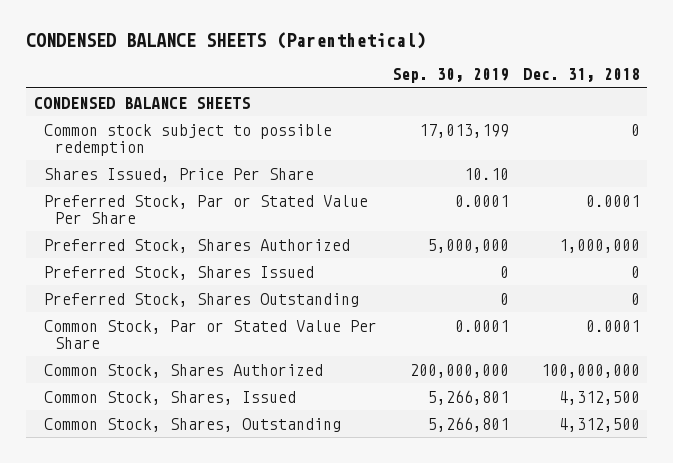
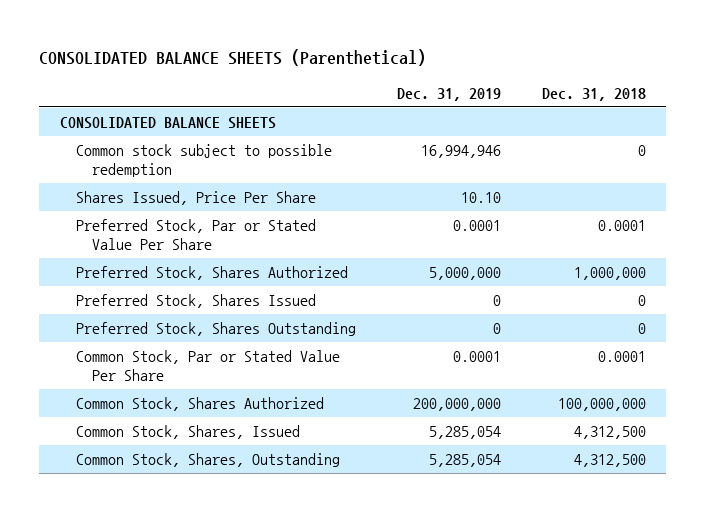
- CONDENSED BALANCE SHEETS (Parenthetical)
+ CONSOLIDATED BALANCE SHEETS (Parenthetical)
- | Sep. 30, 2019 | Dec. 31, 2018
+ | Dec. 31, 2019 | Dec. 31, 2018
- CONDENSED BALANCE SHEETS
+ CONSOLIDATED BALANCE SHEETS

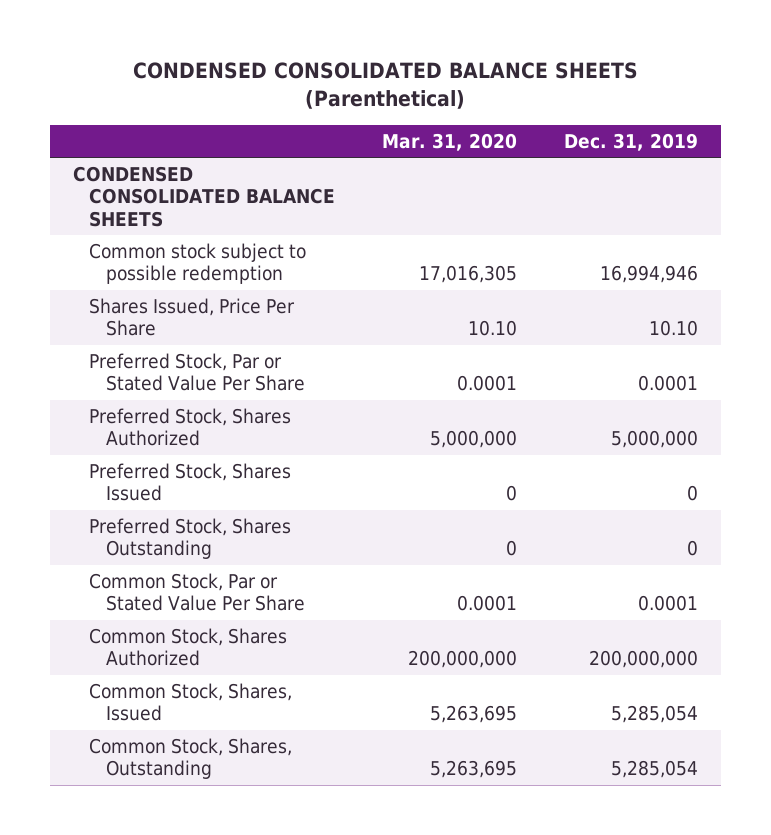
- CONSOLIDATED BALANCE SHEETS (Parenthetical)
+ CONDENSED CONSOLIDATED BALANCE SHEETS (Parenthetical)
- | Dec. 31, 2019 | Dec. 31, 2018
+ | Mar. 31, 2020 | Dec. 31, 2019
- CONSOLIDATED BALANCE SHEETS
+ CONDENSED CONSOLIDATED BALANCE SHEETS

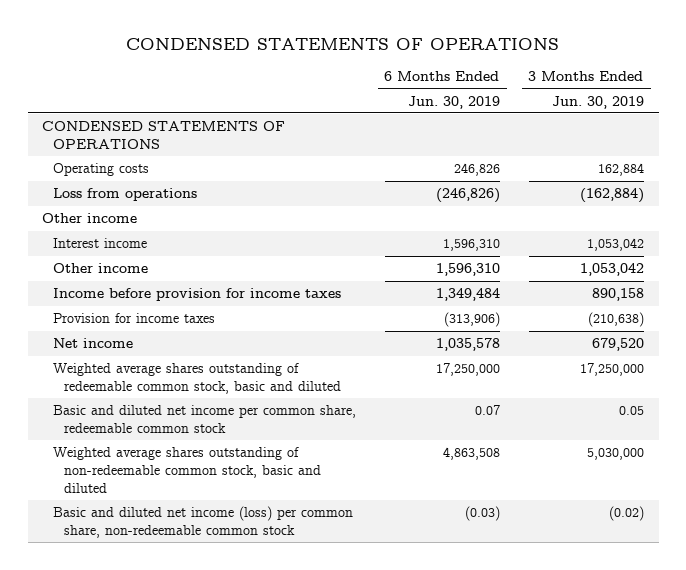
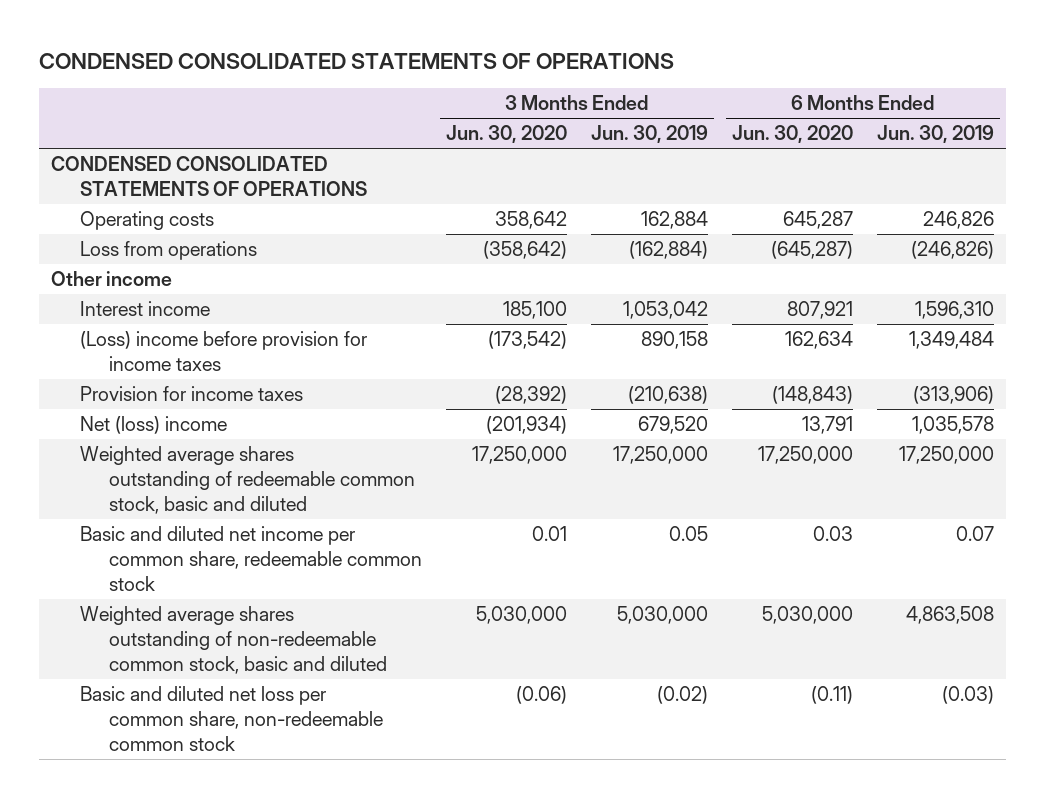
- CONDENSED STATEMENTS OF OPERATIONS
+ CONDENSED CONSOLIDATED STATEMENTS OF OPERATIONS
- | 6 Months Ended Jun. 30, 2019 | 3 Months Ended Jun. 30, 2019
+ | 3 Months Ended Jun. 30, 2020 | 3 Months Ended Jun. 30, 2019 | 6 Months Ended Jun. 30, 2020 | 6 Months Ended Jun. 30, 2019
- CONDENSED STATEMENTS OF OPERATIONS
+ CONDENSED CONSOLIDATED STATEMENTS OF OPERATIONS
- Other income | 1,596,310 | 1,053,042
- Income before provision for income taxes | 1,349,484 | 890,158
+ (Loss) income before provision for income taxes | (173,542) | 890,158 | 162,634 | 1,349,484
- Net income | 1,035,578 | 679,520
+ Net (loss) income | (201,934) | 679,520 | 13,791 | 1,035,578
- Basic and diluted net income (loss) per common share, non-redeemable common stock | (0.03) | (0.02)
+ Basic and diluted net loss per common share, non-redeemable common stock | (0.06) | (0.02) | (0.11) | (0.03)

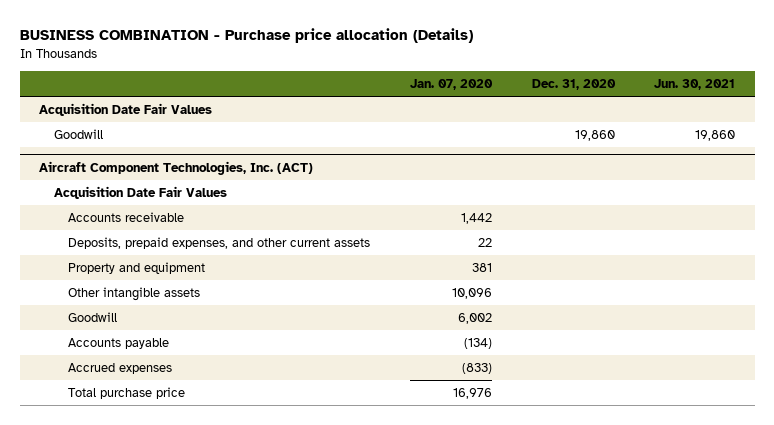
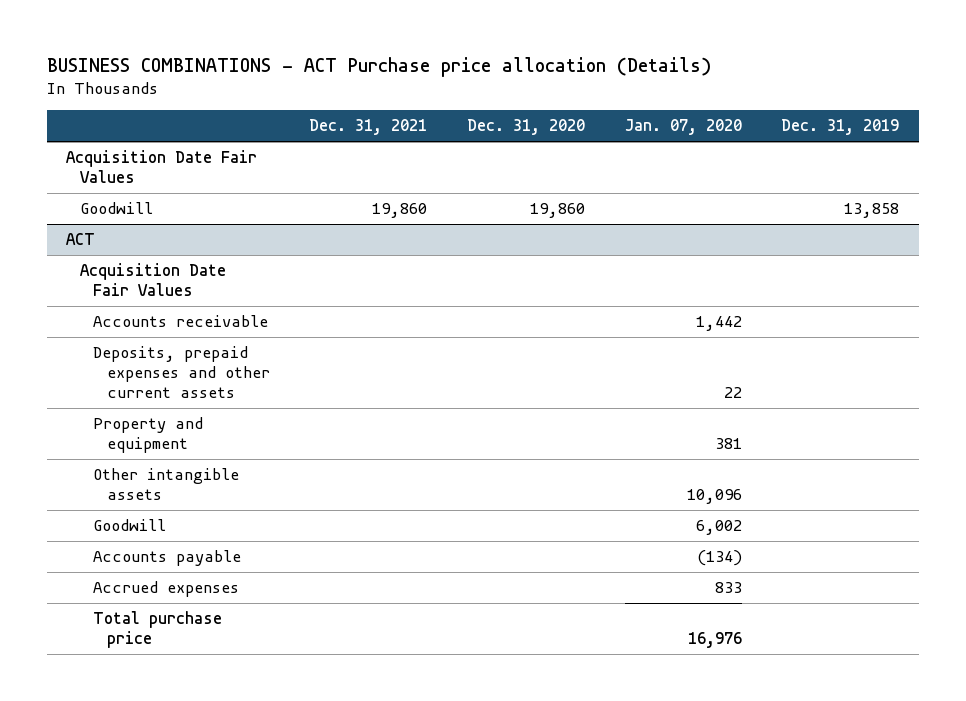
- BUSINESS COMBINATION - Purchase price allocation (Details)
+ BUSINESS COMBINATIONS - ACT Purchase price allocation (Details)
- | Jan. 07, 2020 | Dec. 31, 2020 | Jun. 30, 2021
+ | Dec. 31, 2021 | Dec. 31, 2020 | Jan. 07, 2020 | Dec. 31, 2019
- Aircraft Component Technologies, Inc. (ACT)
+ ACT
- Deposits, prepaid expenses, and other current assets | 22 | |
+ Deposits, prepaid expenses and other current assets | | | 22 |
- Accrued expenses | (833) | |
+ Accrued expenses | | | 833 |

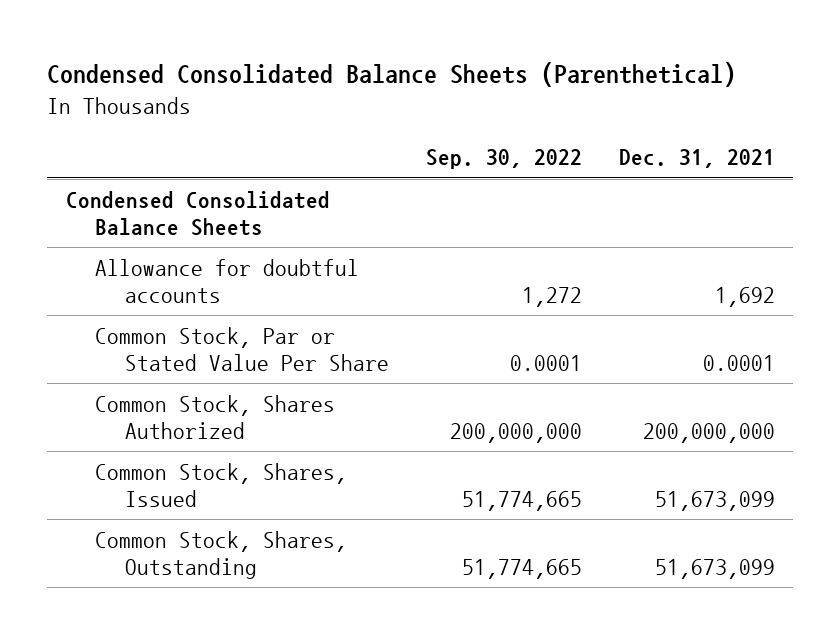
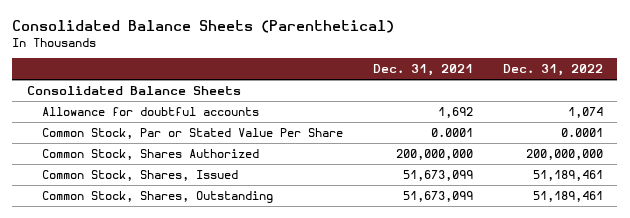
- Condensed Consolidated Balance Sheets (Parenthetical)
+ Consolidated Balance Sheets (Parenthetical)
- | Sep. 30, 2022 | Dec. 31, 2021
+ | Dec. 31, 2021 | Dec. 31, 2022
- Condensed Consolidated Balance Sheets
+ Consolidated Balance Sheets

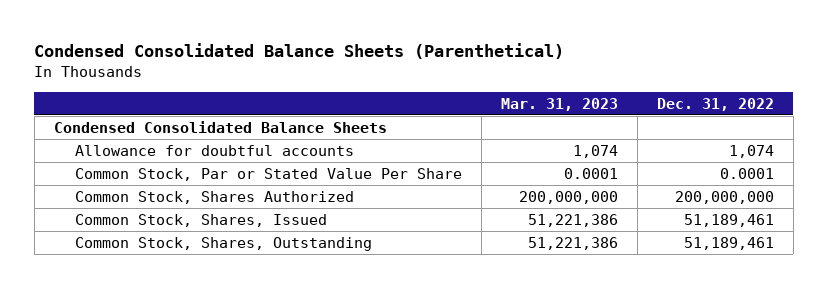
- Consolidated Balance Sheets (Parenthetical)
+ Condensed Consolidated Balance Sheets (Parenthetical)
- | Dec. 31, 2021 | Dec. 31, 2022
+ | Mar. 31, 2023 | Dec. 31, 2022
- Consolidated Balance Sheets
+ Condensed Consolidated Balance Sheets

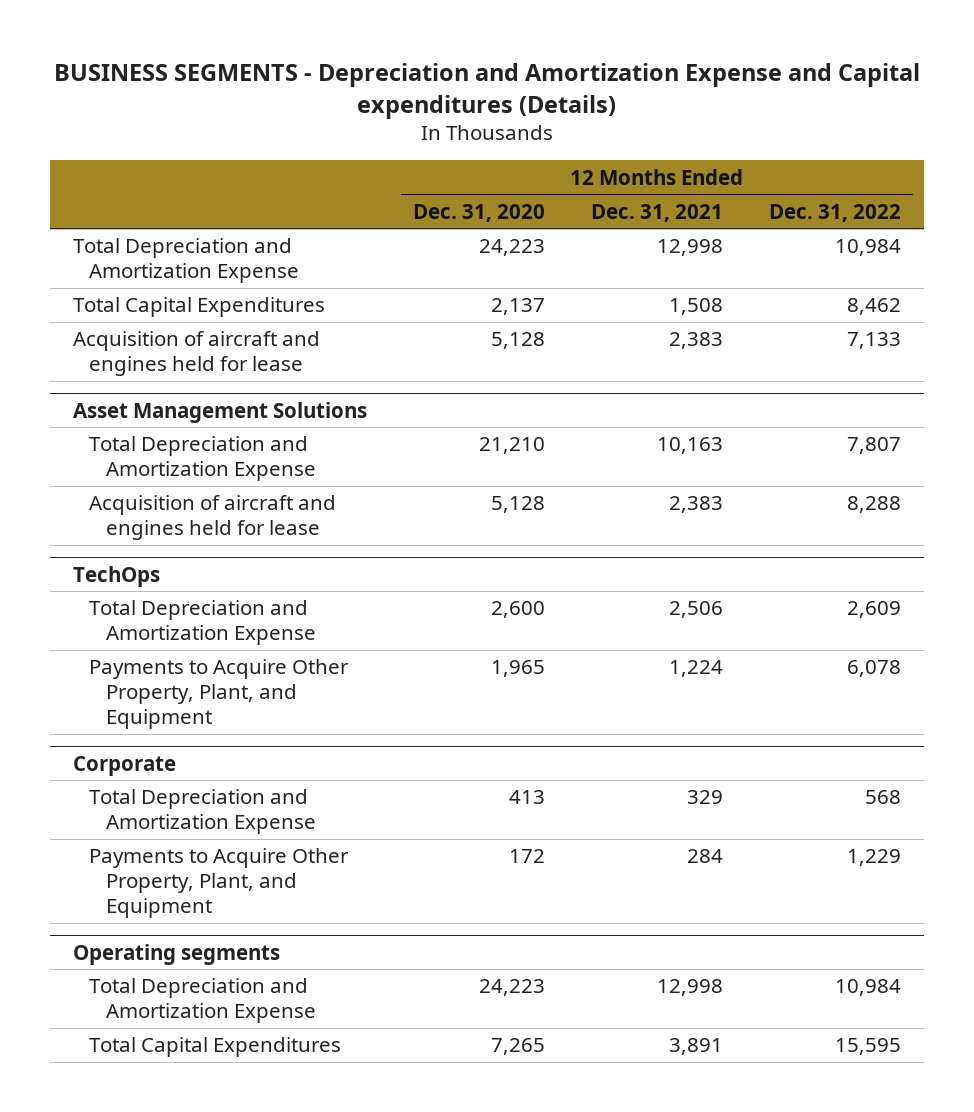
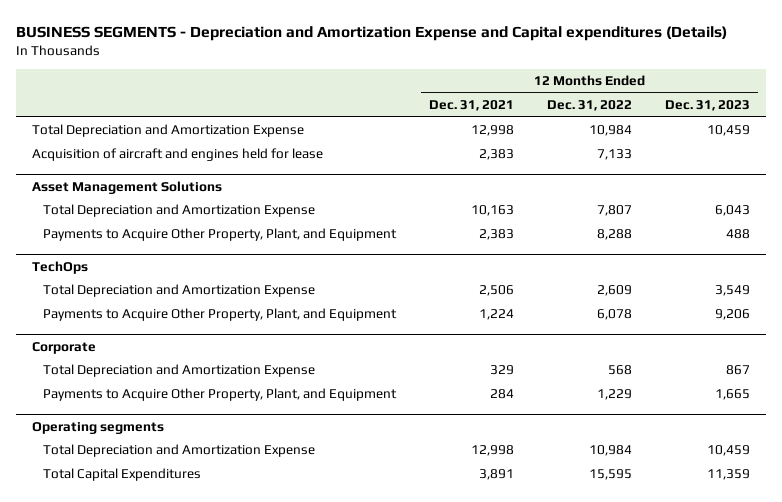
- | 12 Months Ended Dec. 31, 2020 | 12 Months Ended Dec. 31, 2021 | 12 Months Ended Dec. 31, 2022
+ | 12 Months Ended Dec. 31, 2021 | 12 Months Ended Dec. 31, 2022 | 12 Months Ended Dec. 31, 2023
- Total Capital Expenditures | 2,137 | 1,508 | 8,462
@ Asset Management Solutions
- Acquisition of aircraft and engines held for lease | 5,128 | 2,383 | 8,288
+ Payments to Acquire Other Property, Plant, and Equipment | 2,383 | 8,288 | 488

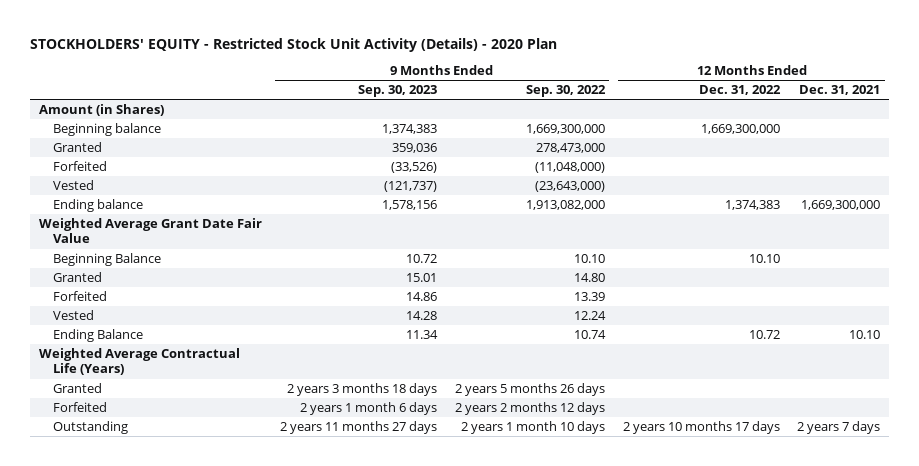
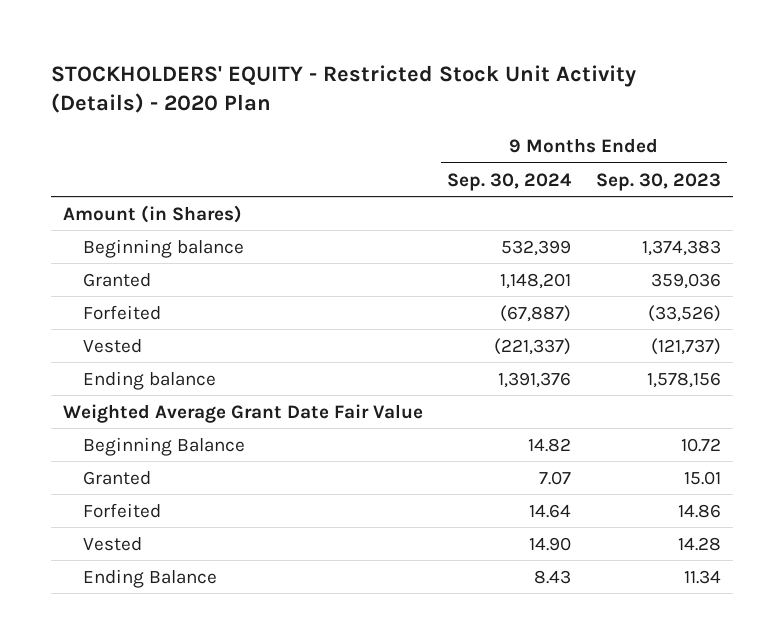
- | 9 Months Ended Sep. 30, 2023 | 9 Months Ended Sep. 30, 2022 | 12 Months Ended Dec. 31, 2022 | 12 Months Ended Dec. 31, 2021
+ | 9 Months Ended Sep. 30, 2024 | 9 Months Ended Sep. 30, 2023
- Weighted Average Contractual Life (Years)
- Granted | 2 years 3 months 18 days | 2 years 5 months 26 days | |
- Forfeited | 2 years 1 month 6 days | 2 years 2 months 12 days | |
- Outstanding | 2 years 11 months 27 days | 2 years 1 month 10 days | 2 years 10 months 17 days | 2 years 7 days

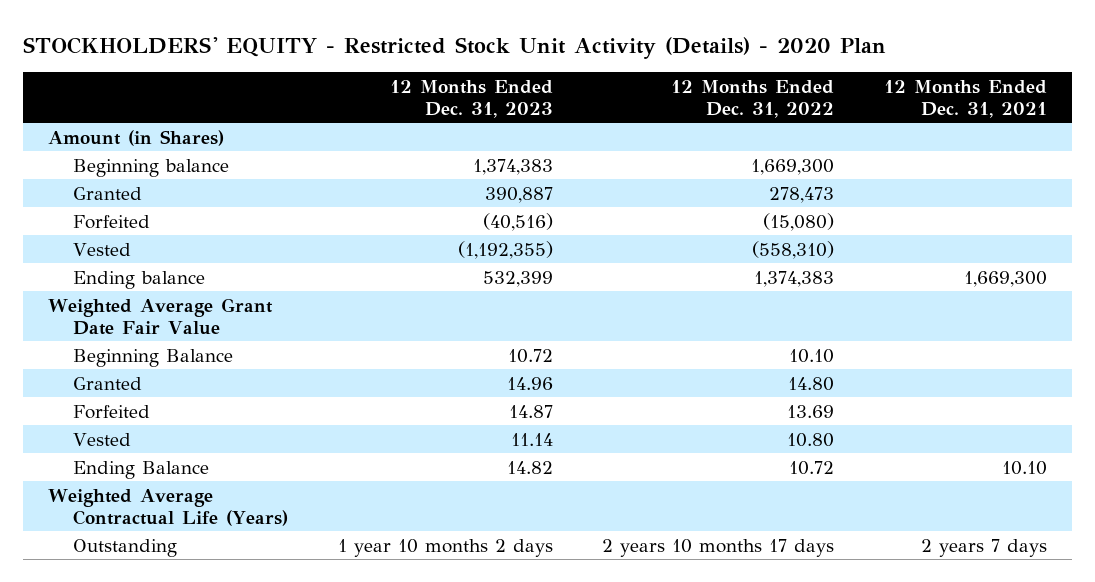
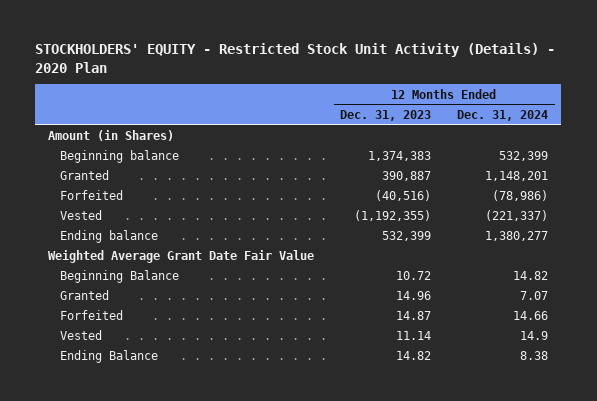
- | 12 Months Ended Dec. 31, 2023 | 12 Months Ended Dec. 31, 2022 | 12 Months Ended Dec. 31, 2021
+ | 12 Months Ended Dec. 31, 2023 | 12 Months Ended Dec. 31, 2024
- Weighted Average Contractual Life (Years)
- Outstanding | 1 year 10 months 2 days | 2 years 10 months 17 days | 2 years 7 days

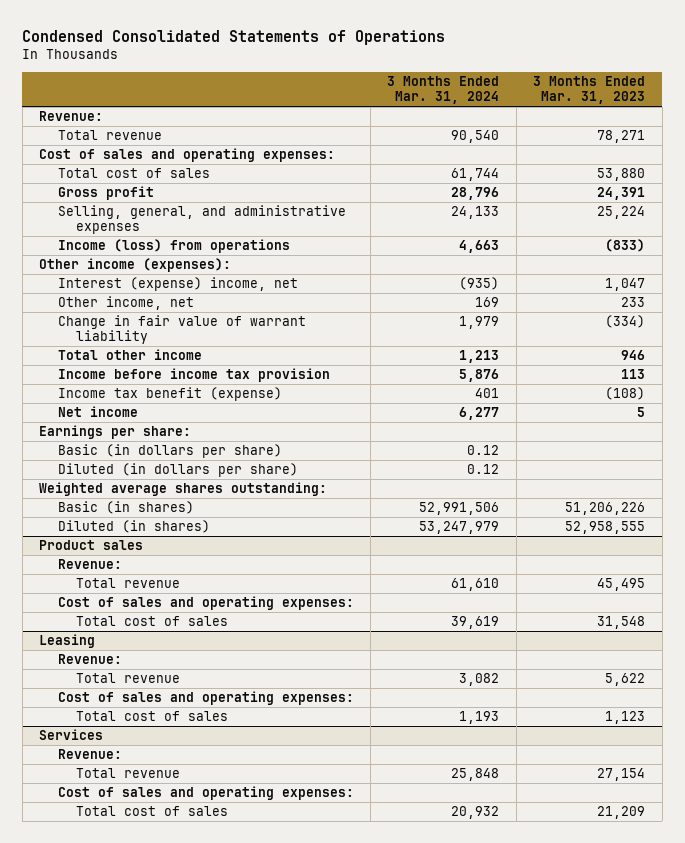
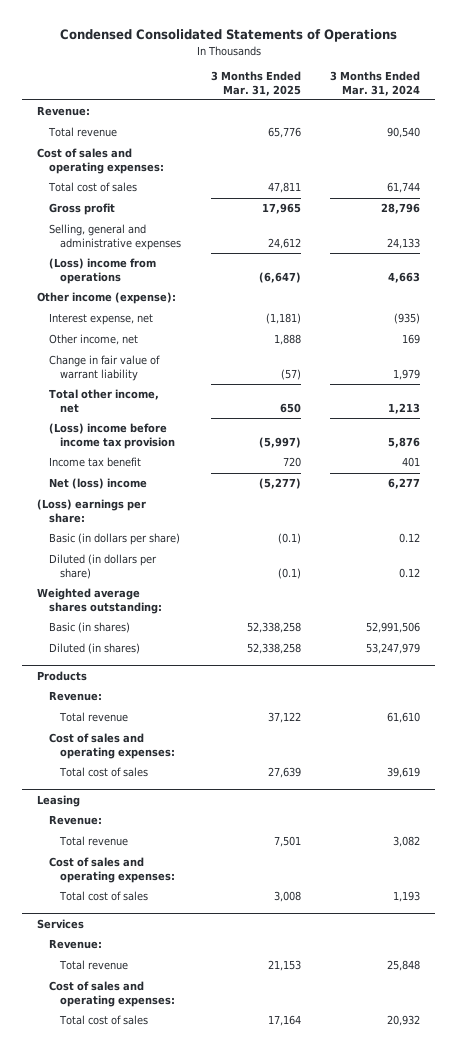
- | 3 Months Ended Mar. 31, 2024 | 3 Months Ended Mar. 31, 2023
+ | 3 Months Ended Mar. 31, 2025 | 3 Months Ended Mar. 31, 2024
- Selling, general, and administrative expenses | 24,133 | 25,224
- Income (loss) from operations | 4,663 | (833)
- Other income (expenses):
- Interest (expense) income, net | (935) | 1,047
+ Selling, general and administrative expenses | 24,612 | 24,133
+ (Loss) income from operations | (6,647) | 4,663
+ Other income (expense):
+ Interest expense, net | (1,181) | (935)
- Total other income | 1,213 | 946
- Income before income tax provision | 5,876 | 113
- Income tax benefit (expense) | 401 | (108)
- Net income | 6,277 | 5
- Earnings per share:
+ Total other income, net | 650 | 1,213
+ (Loss) income before income tax provision | (5,997) | 5,876
+ Income tax benefit | 720 | 401
+ Net (loss) income | (5,277) | 6,277
+ (Loss) earnings per share:
- Product sales
+ Products

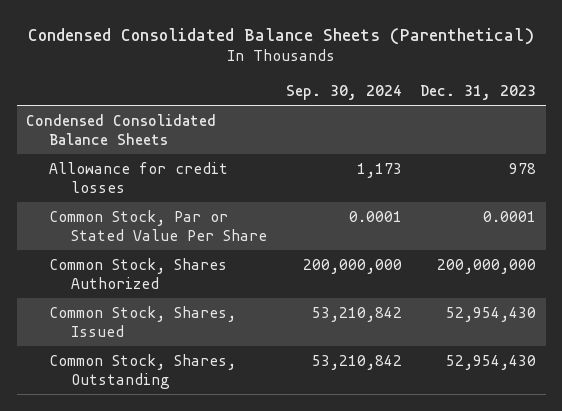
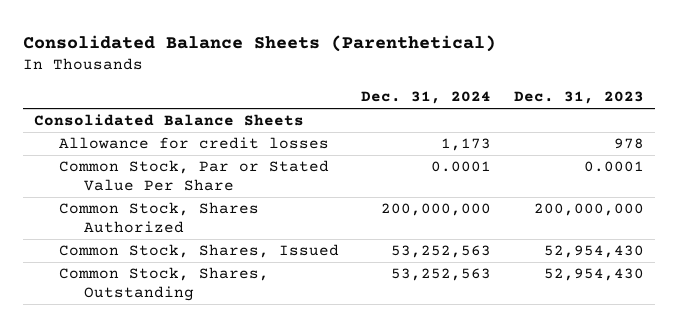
- Condensed Consolidated Balance Sheets (Parenthetical)
+ Consolidated Balance Sheets (Parenthetical)
- | Sep. 30, 2024 | Dec. 31, 2023
+ | Dec. 31, 2024 | Dec. 31, 2023
- Condensed Consolidated Balance Sheets
+ Consolidated Balance Sheets

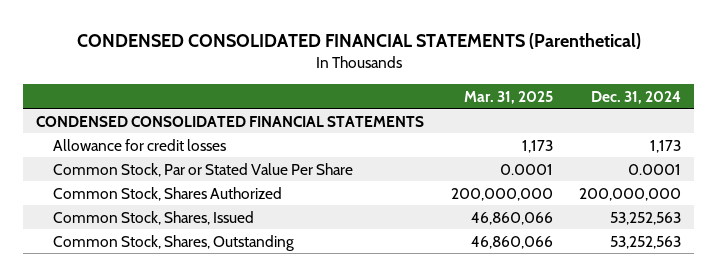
- Consolidated Balance Sheets (Parenthetical)
+ CONDENSED CONSOLIDATED FINANCIAL STATEMENTS (Parenthetical)
- | Dec. 31, 2024 | Dec. 31, 2023
+ | Mar. 31, 2025 | Dec. 31, 2024
- Consolidated Balance Sheets
+ CONDENSED CONSOLIDATED FINANCIAL STATEMENTS

